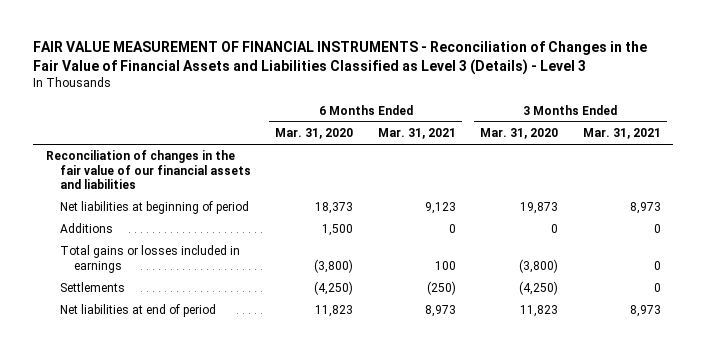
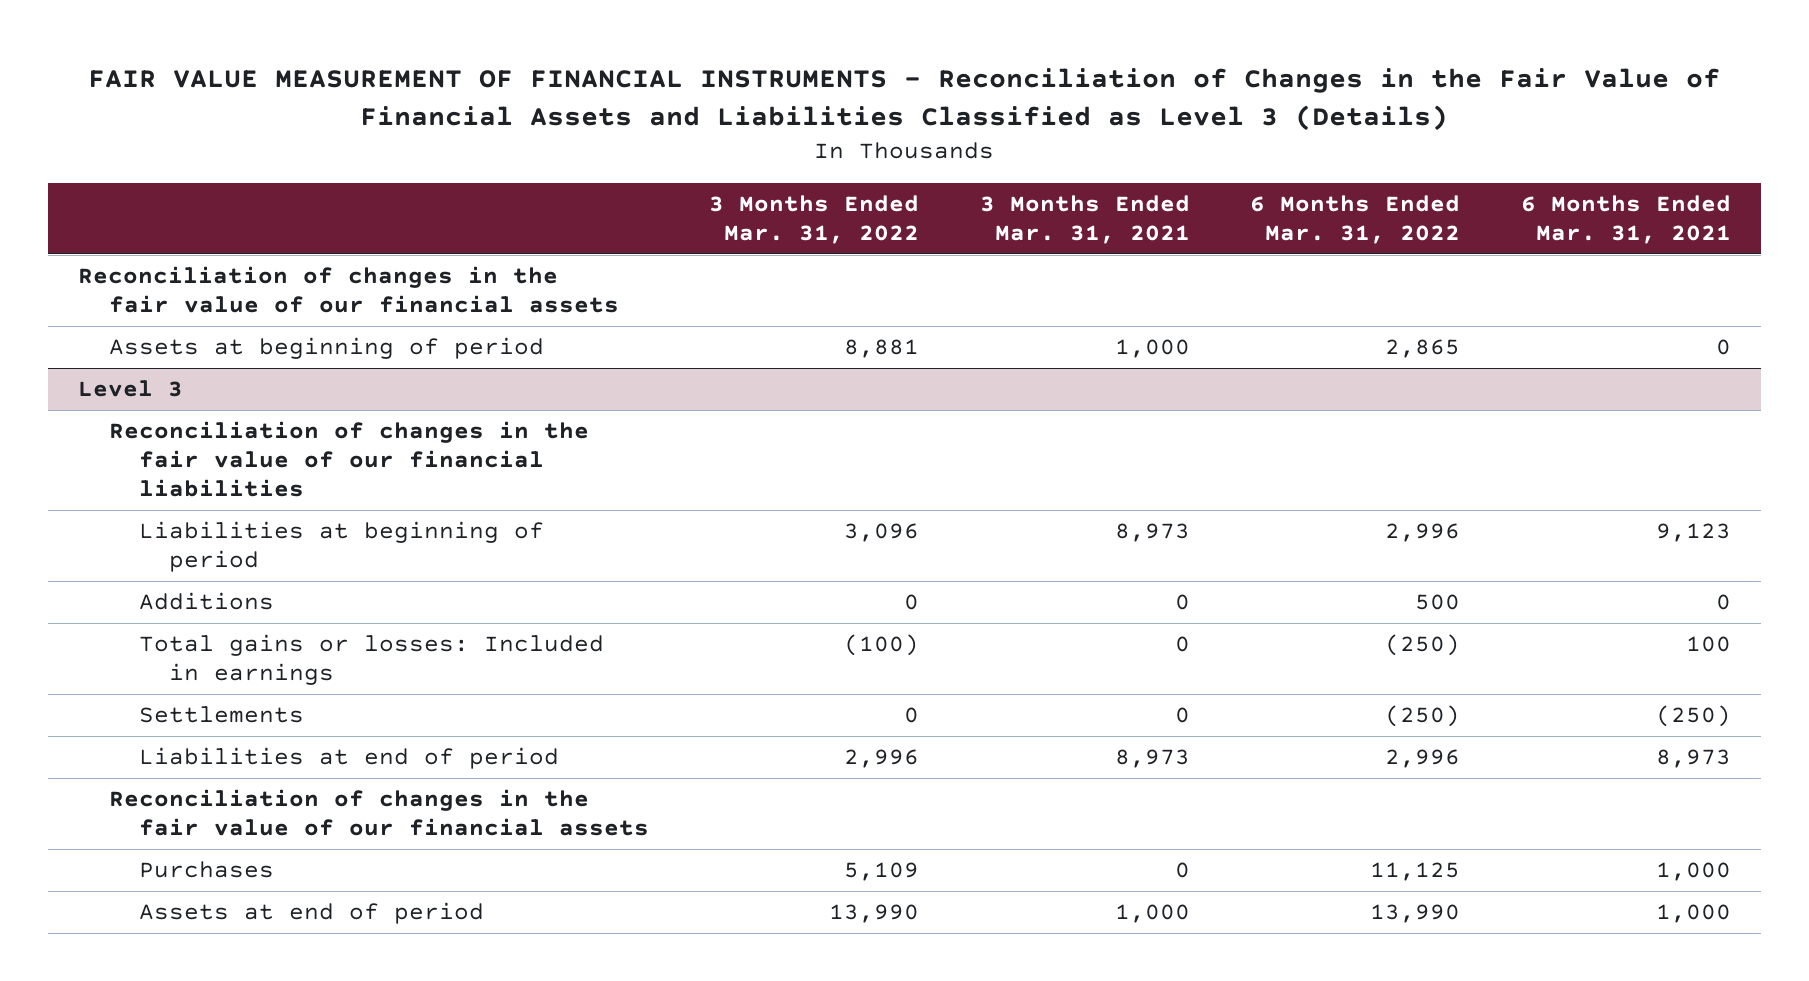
- FAIR VALUE MEASUREMENT OF FINANCIAL INSTRUMENTS - Reconciliation of Changes in the Fair Value of Financial Assets and Liabilities Classified as Level 3 (Details) - Level 3
+ FAIR VALUE MEASUREMENT OF FINANCIAL INSTRUMENTS - Reconciliation of Changes in the Fair Value of Financial Assets and Liabilities Classified as Level 3 (Details)
- | 6 Months Ended Mar. 31, 2020 | 6 Months Ended Mar. 31, 2021 | 3 Months Ended Mar. 31, 2020 | 3 Months Ended Mar. 31, 2021
+ | 3 Months Ended Mar. 31, 2022 | 3 Months Ended Mar. 31, 2021 | 6 Months Ended Mar. 31, 2022 | 6 Months Ended Mar. 31, 2021
- Reconciliation of changes in the fair value of our financial assets and liabilities
- Net liabilities at beginning of period | 18,373 | 9,123 | 19,873 | 8,973
+ Reconciliation of changes in the fair value of our financial assets
+ Assets at beginning of period | 8,881 | 1,000 | 2,865 | 0
+ Level 3
+ Reconciliation of changes in the fair value of our financial liabilities
+ Liabilities at beginning of period | 3,096 | 8,973 | 2,996 | 9,123
- Total gains or losses included in earnings | (3,800) | 100 | (3,800) | 0
+ Total gains or losses: Included in earnings | (100) | 0 | (250) | 100
- Net liabilities at end of period | 11,823 | 8,973 | 11,823 | 8,973
+ Liabilities at end of period | 2,996 | 8,973 | 2,996 | 8,973
+ Reconciliation of changes in the fair value of our financial assets
+ Purchases | 5,109 | 0 | 11,125 | 1,000
+ Assets at end of period | 13,990 | 1,000 | 13,990 | 1,000

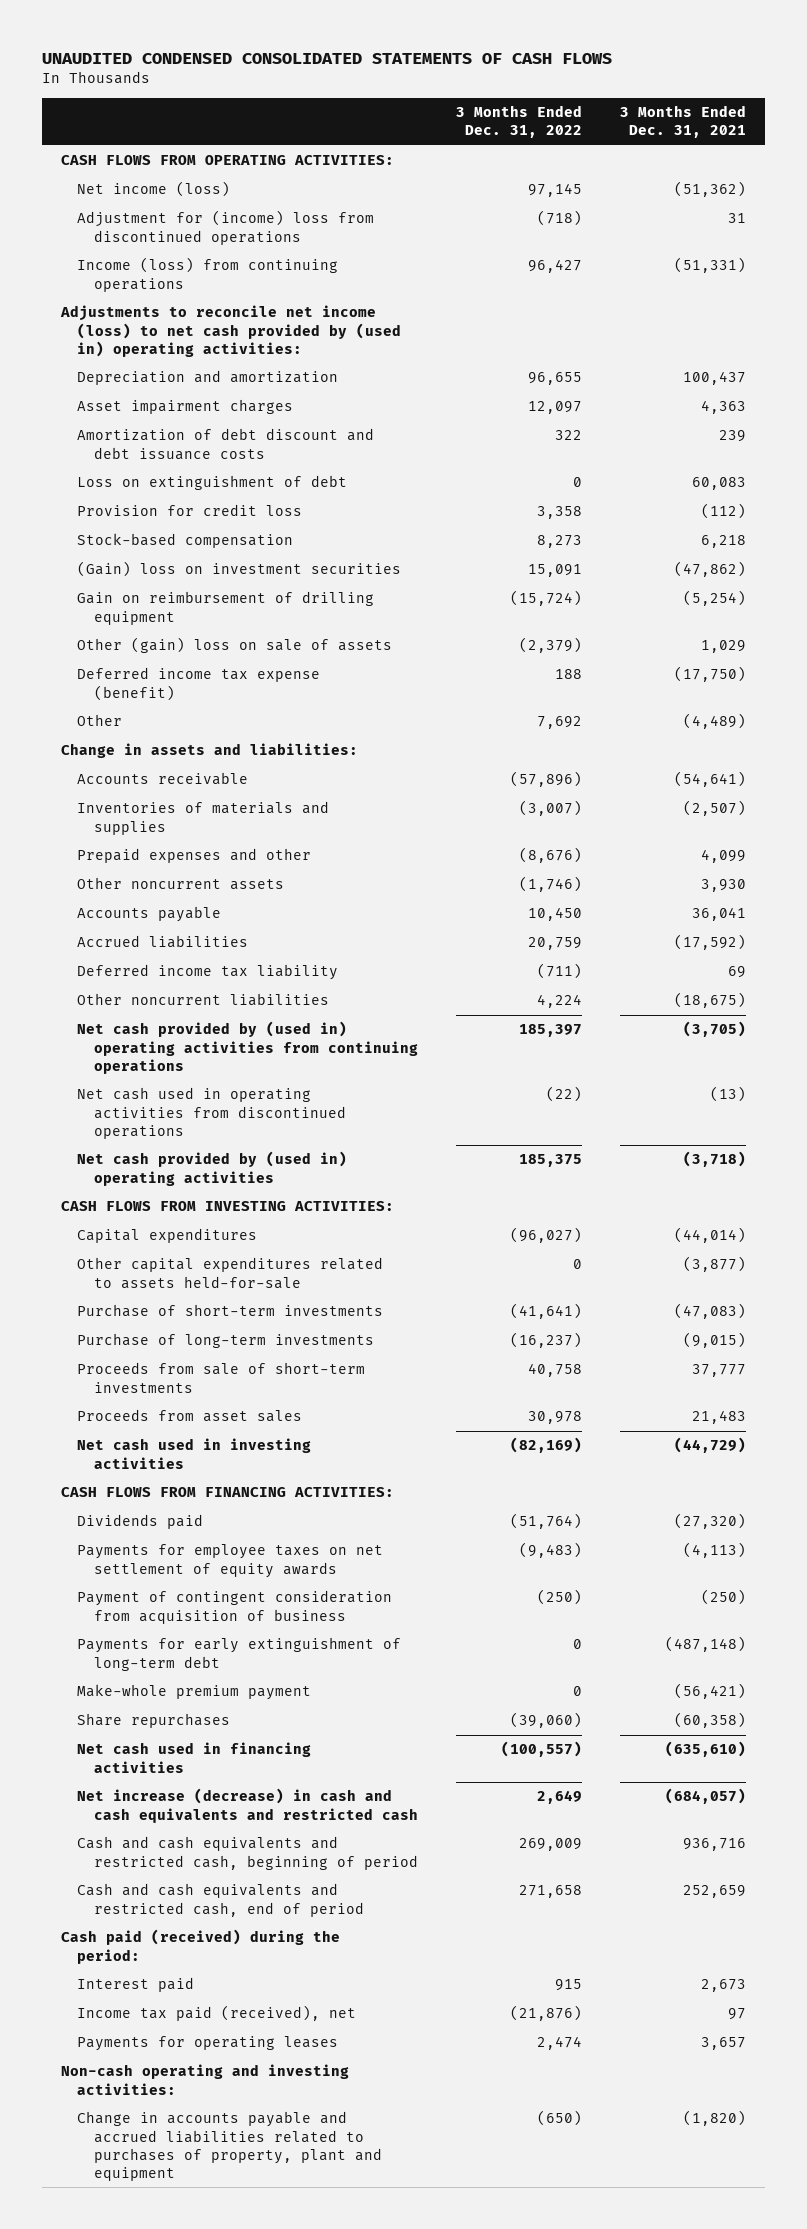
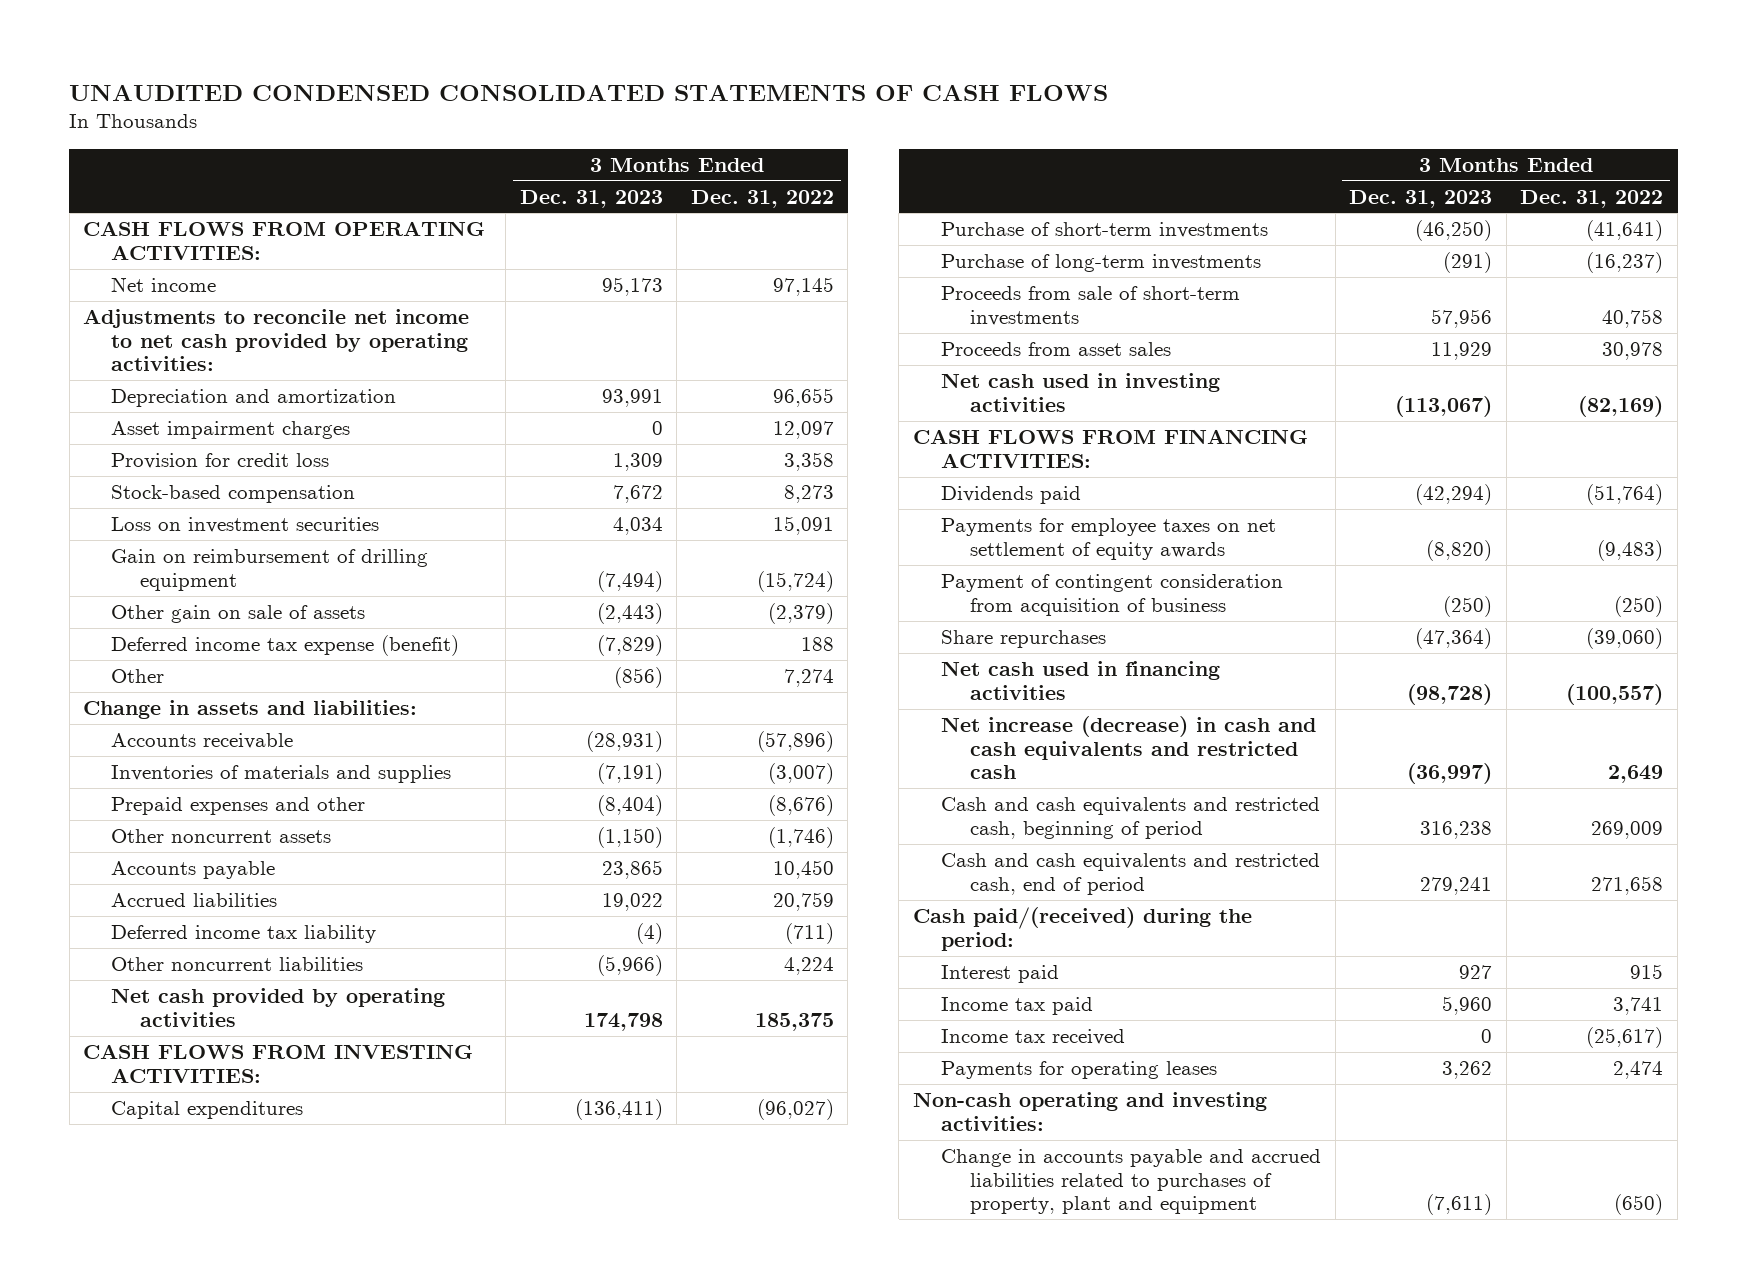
- | 3 Months Ended Dec. 31, 2022 | 3 Months Ended Dec. 31, 2021
+ | 3 Months Ended Dec. 31, 2023 | 3 Months Ended Dec. 31, 2022
- Net income (loss) | 97,145 | (51,362)
- Adjustment for (income) loss from discontinued operations | (718) | 31
- Income (loss) from continuing operations | 96,427 | (51,331)
- Adjustments to reconcile net income (loss) to net cash provided by (used in) operating activities:
+ Net income | 95,173 | 97,145
+ Adjustments to reconcile net income to net cash provided by operating activities:
- Amortization of debt discount and debt issuance costs | 322 | 239
- Loss on extinguishment of debt | 0 | 60,083
- (Gain) loss on investment securities | 15,091 | (47,862)
+ Loss on investment securities | 4,034 | 15,091
- Other (gain) loss on sale of assets | (2,379) | 1,029
+ Other gain on sale of assets | (2,443) | (2,379)
- Other | 7,692 | (4,489)
+ Other | (856) | 7,274
- Net cash provided by (used in) operating activities from continuing operations | 185,397 | (3,705)
- Net cash used in operating activities from discontinued operations | (22) | (13)
- Net cash provided by (used in) operating activities | 185,375 | (3,718)
+ Net cash provided by operating activities | 174,798 | 185,375
- Other capital expenditures related to assets held-for-sale | 0 | (3,877)
- Payments for early extinguishment of long-term debt | 0 | (487,148)
- Make-whole premium payment | 0 | (56,421)
- Cash paid (received) during the period:
+ Cash paid/(received) during the period:
- Income tax paid (received), net | (21,876) | 97
+ Income tax paid | 5,960 | 3,741
+ Income tax received | 0 | (25,617)

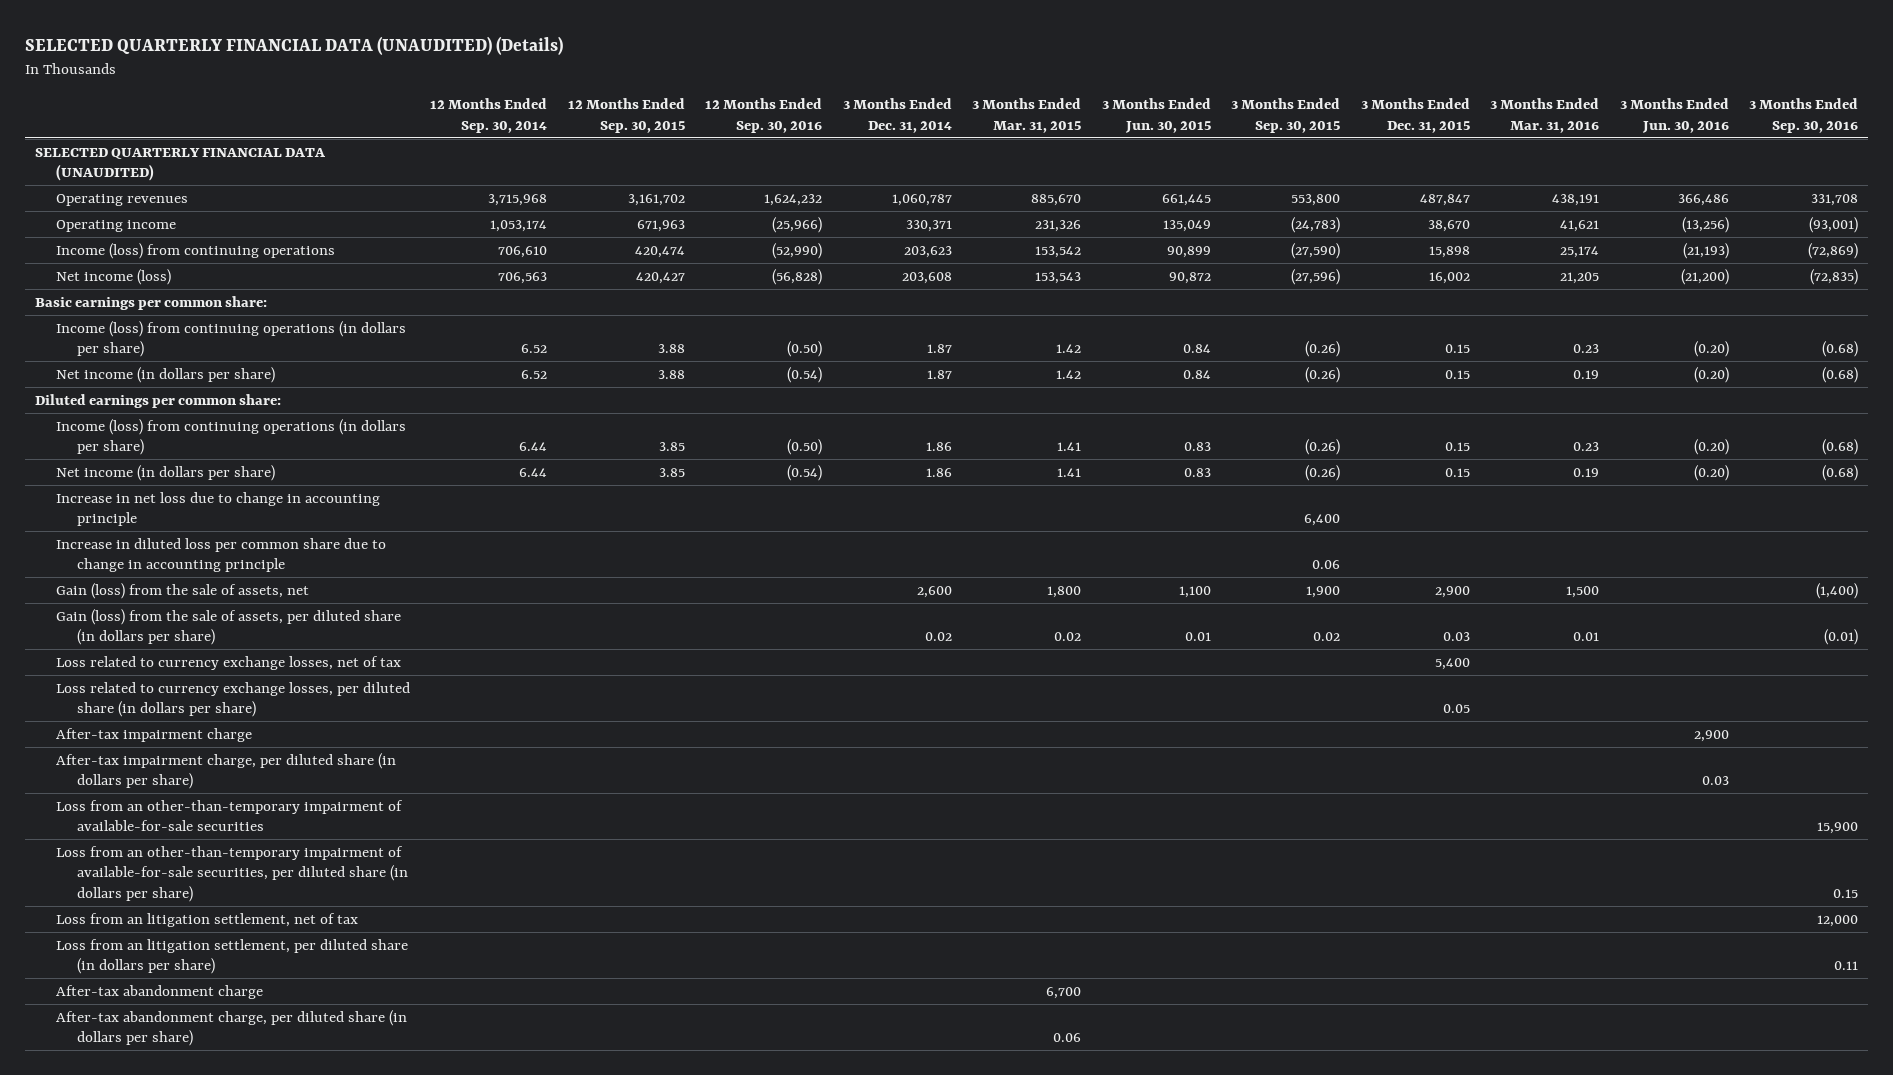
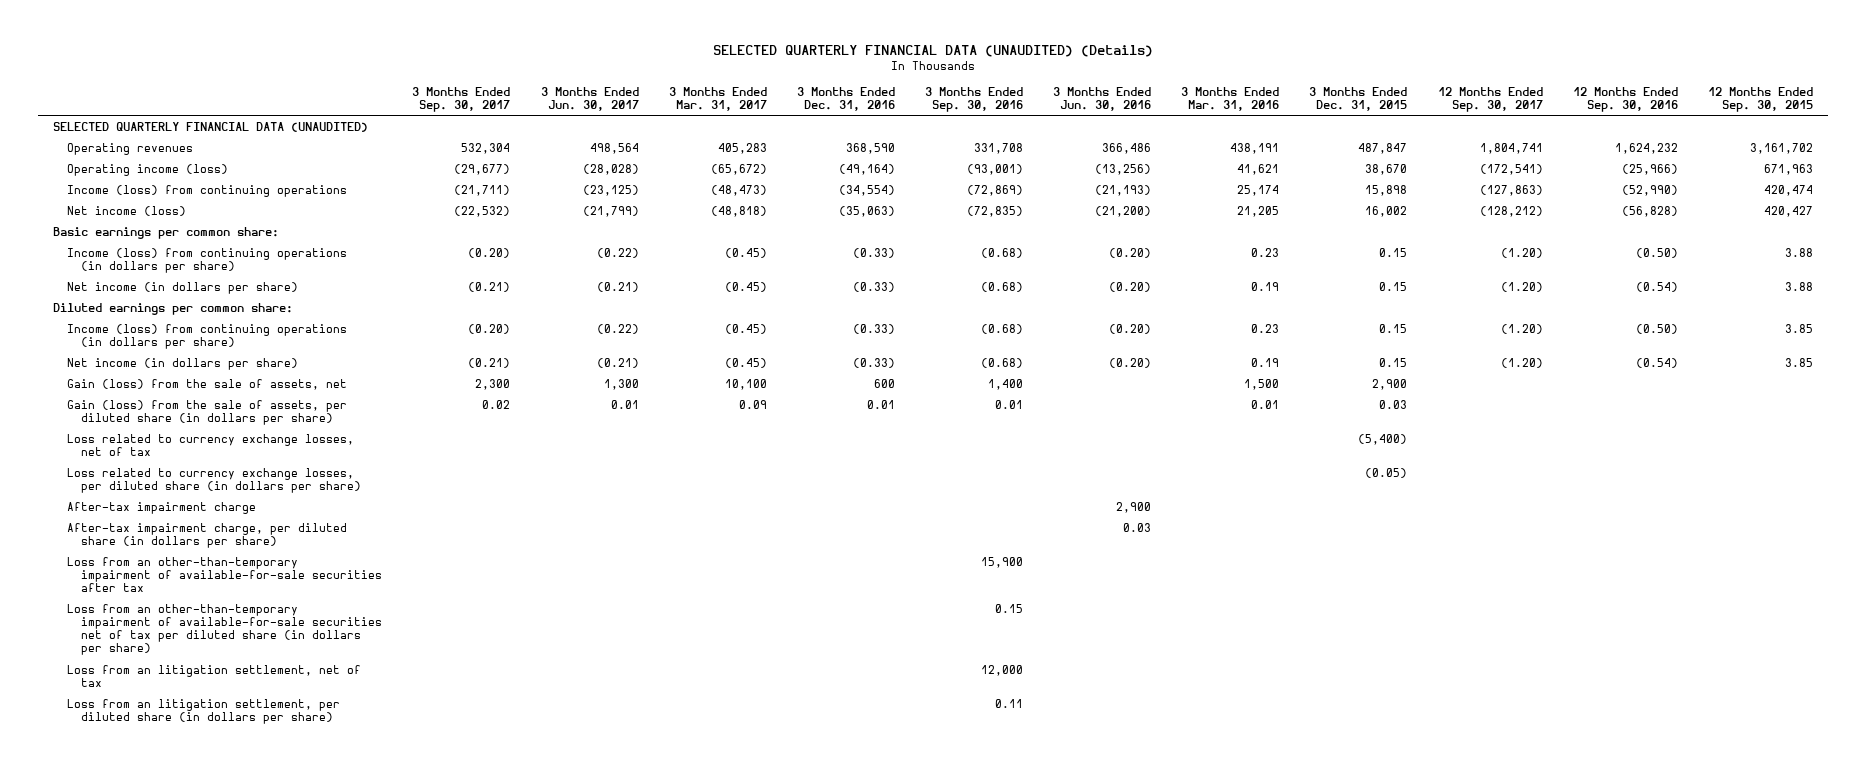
- | 12 Months Ended Sep. 30, 2014 | 12 Months Ended Sep. 30, 2015 | 12 Months Ended Sep. 30, 2016 | 3 Months Ended Dec. 31, 2014 | 3 Months Ended Mar. 31, 2015 | 3 Months Ended Jun. 30, 2015 | 3 Months Ended Sep. 30, 2015 | 3 Months Ended Dec. 31, 2015 | 3 Months Ended Mar. 31, 2016 | 3 Months Ended Jun. 30, 2016 | 3 Months Ended Sep. 30, 2016
+ | 3 Months Ended Sep. 30, 2017 | 3 Months Ended Jun. 30, 2017 | 3 Months Ended Mar. 31, 2017 | 3 Months Ended Dec. 31, 2016 | 3 Months Ended Sep. 30, 2016 | 3 Months Ended Jun. 30, 2016 | 3 Months Ended Mar. 31, 2016 | 3 Months Ended Dec. 31, 2015 | 12 Months Ended Sep. 30, 2017 | 12 Months Ended Sep. 30, 2016 | 12 Months Ended Sep. 30, 2015
- Operating income | 1,053,174 | 671,963 | (25,966) | 330,371 | 231,326 | 135,049 | (24,783) | 38,670 | 41,621 | (13,256) | (93,001)
+ Operating income (loss) | (29,677) | (28,028) | (65,672) | (49,164) | (93,001) | (13,256) | 41,621 | 38,670 | (172,541) | (25,966) | 671,963
- Increase in net loss due to change in accounting principle | | | | | | | 6,400 | | | |
- Increase in diluted loss per common share due to change in accounting principle | | | | | | | 0.06 | | | |
- Gain (loss) from the sale of assets, net | | | | 2,600 | 1,800 | 1,100 | 1,900 | 2,900 | 1,500 | | (1,400)
- Gain (loss) from the sale of assets, per diluted share (in dollars per share) | | | | 0.02 | 0.02 | 0.01 | 0.02 | 0.03 | 0.01 | | (0.01)
- Loss related to currency exchange losses, net of tax | | | | | | | | 5,400 | | |
- Loss related to currency exchange losses, per diluted share (in dollars per share) | | | | | | | | 0.05 | | |
+ Gain (loss) from the sale of assets, net | 2,300 | 1,300 | 10,100 | 600 | 1,400 | | 1,500 | 2,900 | | |
+ Gain (loss) from the sale of assets, per diluted share (in dollars per share) | 0.02 | 0.01 | 0.09 | 0.01 | 0.01 | | 0.01 | 0.03 | | |
+ Loss related to currency exchange losses, net of tax | | | | | | | | (5,400) | | |
+ Loss related to currency exchange losses, per diluted share (in dollars per share) | | | | | | | | (0.05) | | |
- Loss from an other-than-temporary impairment of available-for-sale securities | | | | | | | | | | | 15,900
- Loss from an other-than-temporary impairment of available-for-sale securities, per diluted share (in dollars per share) | | | | | | | | | | | 0.15
+ Loss from an other-than-temporary impairment of available-for-sale securities after tax | | | | | 15,900 | | | | | |
+ Loss from an other-than-temporary impairment of available-for-sale securities net of tax per diluted share (in dollars per share) | | | | | 0.15 | | | | | |
- After-tax abandonment charge | | | | | 6,700 | | | | | |
- After-tax abandonment charge, per diluted share (in dollars per share) | | | | | 0.06 | | | | | |

